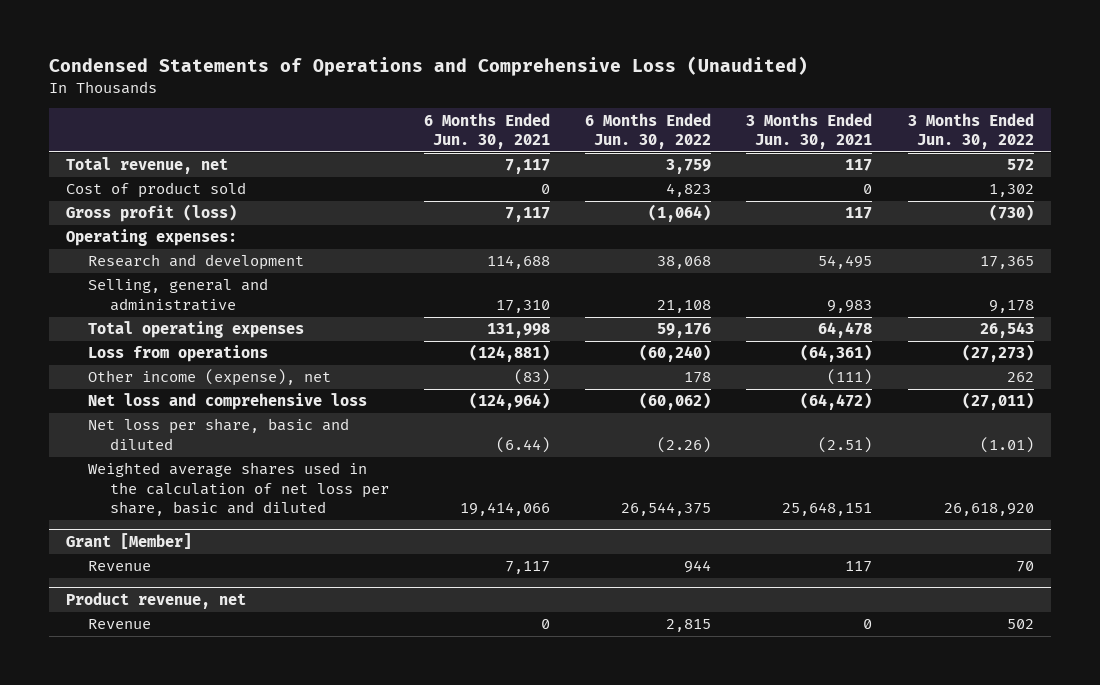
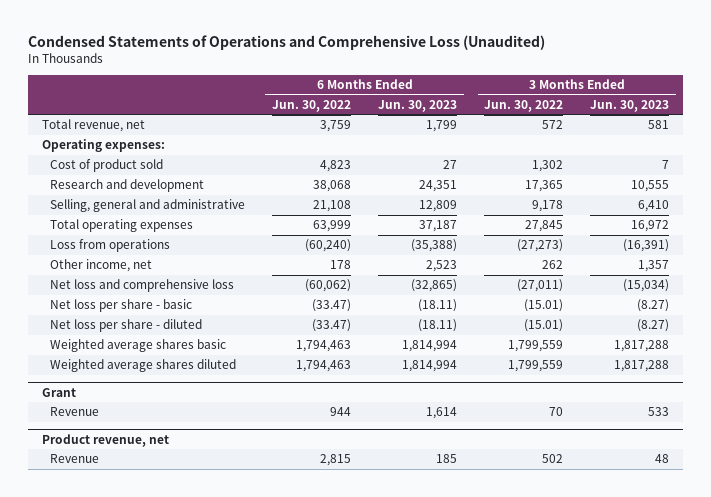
- | 6 Months Ended Jun. 30, 2021 | 6 Months Ended Jun. 30, 2022 | 3 Months Ended Jun. 30, 2021 | 3 Months Ended Jun. 30, 2022
+ | 6 Months Ended Jun. 30, 2022 | 6 Months Ended Jun. 30, 2023 | 3 Months Ended Jun. 30, 2022 | 3 Months Ended Jun. 30, 2023
- Gross profit (loss) | 7,117 | (1,064) | 117 | (730)
moved down: Cost of product sold | 4,823 | 27 | 1,302 | 7
- Total operating expenses | 131,998 | 59,176 | 64,478 | 26,543
+ Total operating expenses | 63,999 | 37,187 | 27,845 | 16,972
- Other income (expense), net | (83) | 178 | (111) | 262
+ Other income, net | 178 | 2,523 | 262 | 1,357
- Net loss per share, basic and diluted | (6.44) | (2.26) | (2.51) | (1.01)
- Weighted average shares used in the calculation of net loss per share, basic and diluted | 19,414,066 | 26,544,375 | 25,648,151 | 26,618,920
- Grant [Member]
+ Net loss per share - basic | (33.47) | (18.11) | (15.01) | (8.27)
+ Net loss per share - diluted | (33.47) | (18.11) | (15.01) | (8.27)
+ Weighted average shares basic | 1,794,463 | 1,814,994 | 1,799,559 | 1,817,288
+ Weighted average shares diluted | 1,794,463 | 1,814,994 | 1,799,559 | 1,817,288
+ Grant

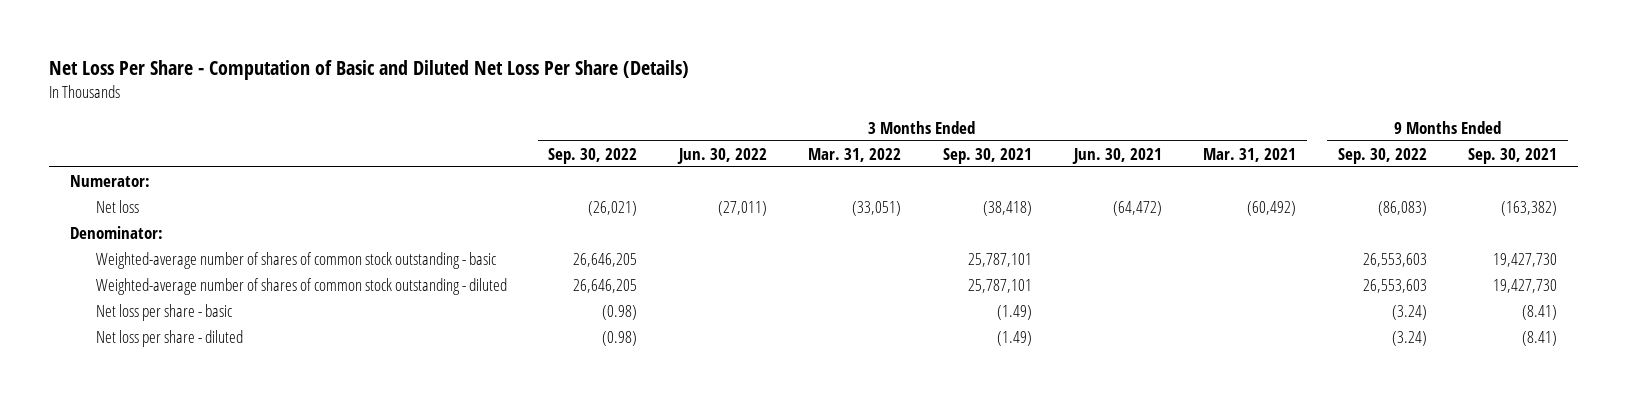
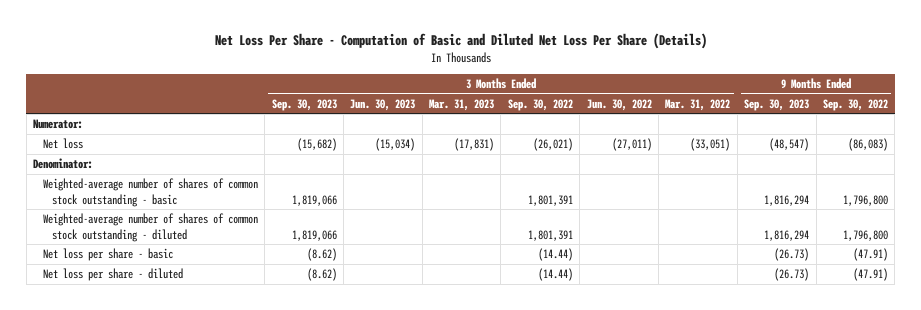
- | 3 Months Ended Sep. 30, 2022 | 3 Months Ended Jun. 30, 2022 | 3 Months Ended Mar. 31, 2022 | 3 Months Ended Sep. 30, 2021 | 3 Months Ended Jun. 30, 2021 | 3 Months Ended Mar. 31, 2021 | 9 Months Ended Sep. 30, 2022 | 9 Months Ended Sep. 30, 2021
+ | 3 Months Ended Sep. 30, 2023 | 3 Months Ended Jun. 30, 2023 | 3 Months Ended Mar. 31, 2023 | 3 Months Ended Sep. 30, 2022 | 3 Months Ended Jun. 30, 2022 | 3 Months Ended Mar. 31, 2022 | 9 Months Ended Sep. 30, 2023 | 9 Months Ended Sep. 30, 2022
- Weighted-average number of shares of common stock outstanding - basic | 26,646,205 | | | 25,787,101 | | | 26,553,603 | 19,427,730
- Weighted-average number of shares of common stock outstanding - diluted | 26,646,205 | | | 25,787,101 | | | 26,553,603 | 19,427,730
- Net loss per share - basic | (0.98) | | | (1.49) | | | (3.24) | (8.41)
- Net loss per share - diluted | (0.98) | | | (1.49) | | | (3.24) | (8.41)
+ Weighted-average number of shares of common stock outstanding - basic | 1,819,066 | | | 1,801,391 | | | 1,816,294 | 1,796,800
+ Weighted-average number of shares of common stock outstanding - diluted | 1,819,066 | | | 1,801,391 | | | 1,816,294 | 1,796,800
+ Net loss per share - basic | (8.62) | | | (14.44) | | | (26.73) | (47.91)
+ Net loss per share - diluted | (8.62) | | | (14.44) | | | (26.73) | (47.91)

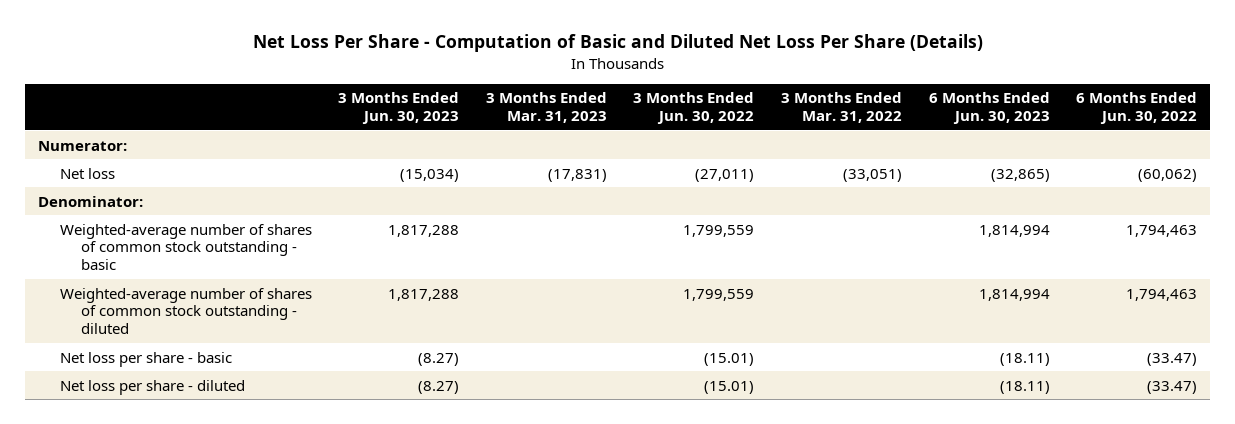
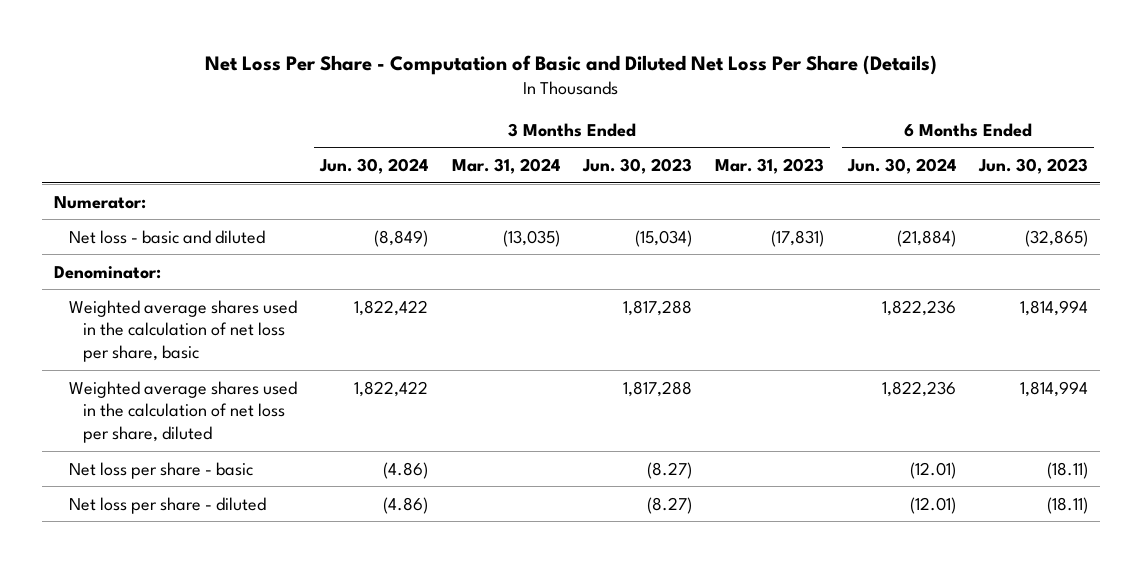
- | 3 Months Ended Jun. 30, 2023 | 3 Months Ended Mar. 31, 2023 | 3 Months Ended Jun. 30, 2022 | 3 Months Ended Mar. 31, 2022 | 6 Months Ended Jun. 30, 2023 | 6 Months Ended Jun. 30, 2022
+ | 3 Months Ended Jun. 30, 2024 | 3 Months Ended Mar. 31, 2024 | 3 Months Ended Jun. 30, 2023 | 3 Months Ended Mar. 31, 2023 | 6 Months Ended Jun. 30, 2024 | 6 Months Ended Jun. 30, 2023
- Net loss | (15,034) | (17,831) | (27,011) | (33,051) | (32,865) | (60,062)
+ Net loss - basic and diluted | (8,849) | (13,035) | (15,034) | (17,831) | (21,884) | (32,865)
- Weighted-average number of shares of common stock outstanding - basic | 1,817,288 | | 1,799,559 | | 1,814,994 | 1,794,463
- Weighted-average number of shares of common stock outstanding - diluted | 1,817,288 | | 1,799,559 | | 1,814,994 | 1,794,463
+ Weighted average shares used in the calculation of net loss per share, basic | 1,822,422 | | 1,817,288 | | 1,822,236 | 1,814,994
+ Weighted average shares used in the calculation of net loss per share, diluted | 1,822,422 | | 1,817,288 | | 1,822,236 | 1,814,994

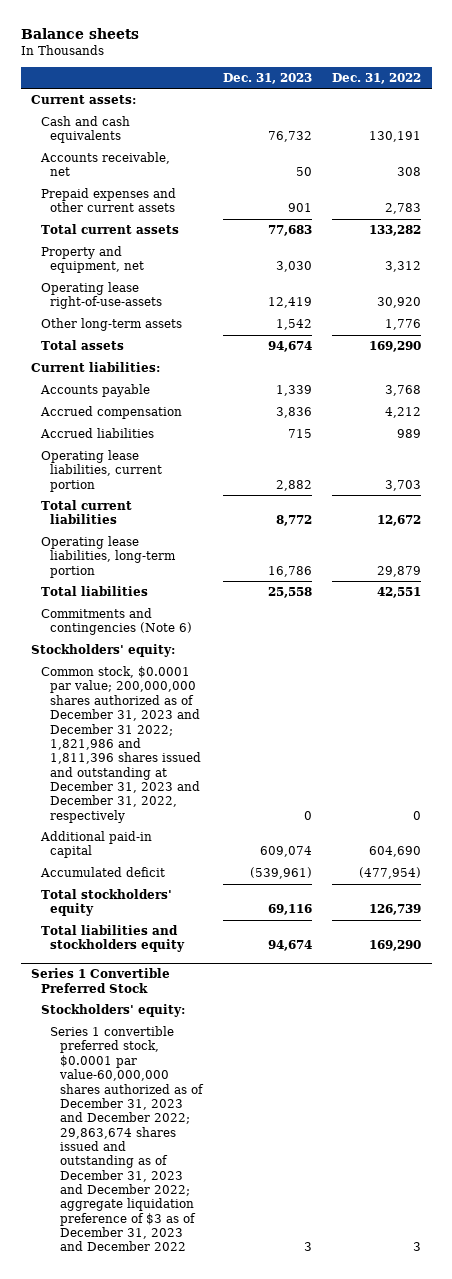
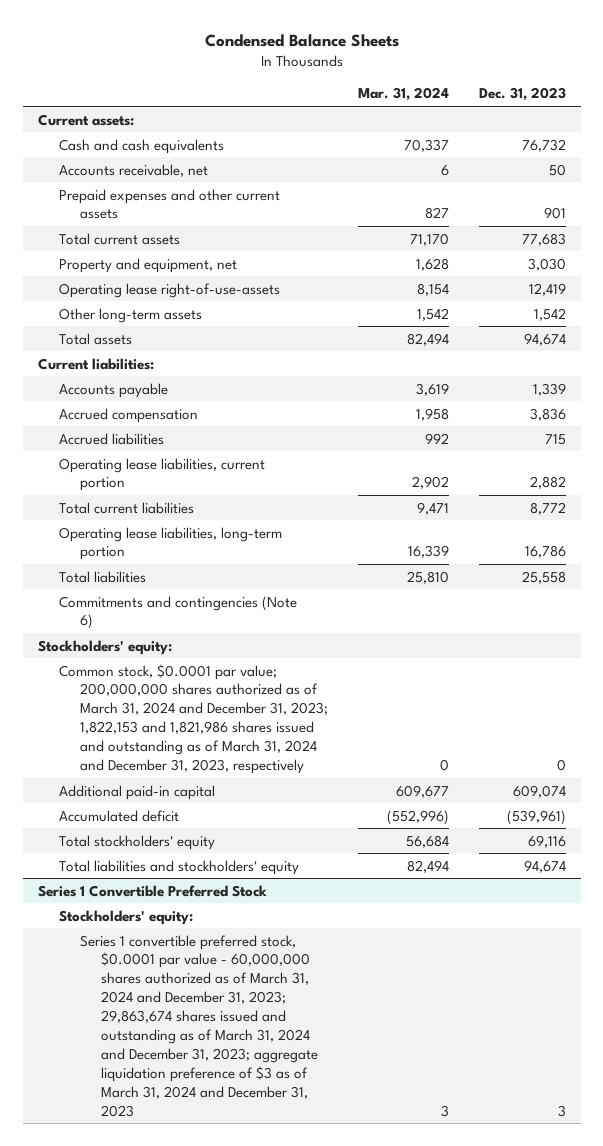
- Balance sheets
+ Condensed Balance Sheets
- | Dec. 31, 2023 | Dec. 31, 2022
+ | Mar. 31, 2024 | Dec. 31, 2023
- Common stock, $0.0001 par value; 200,000,000 shares authorized as of December 31, 2023 and December 31 2022; 1,821,986 and 1,811,396 shares issued and outstanding at December 31, 2023 and December 31, 2022, respectively | 0 | 0
+ Common stock, $0.0001 par value; 200,000,000 shares authorized as of March 31, 2024 and December 31, 2023; 1,822,153 and 1,821,986 shares issued and outstanding as of March 31, 2024 and December 31, 2023, respectively | 0 | 0
- Total liabilities and stockholders equity | 94,674 | 169,290
+ Total liabilities and stockholders' equity | 82,494 | 94,674
@ Series 1 Convertible Preferred Stock
- Series 1 convertible preferred stock, $0.0001 par value-60,000,000 shares authorized as of December 31, 2023 and December 2022; 29,863,674 shares issued and outstanding as of December 31, 2023 and December 2022; aggregate liquidation preference of $3 as of December 31, 2023 and December 2022 | 3 | 3
+ Series 1 convertible preferred stock, $0.0001 par value - 60,000,000 shares authorized as of March 31, 2024 and December 31, 2023; 29,863,674 shares issued and outstanding as of March 31, 2024 and December 31, 2023; aggregate liquidation preference of $3 as of March 31, 2024 and December 31, 2023 | 3 | 3

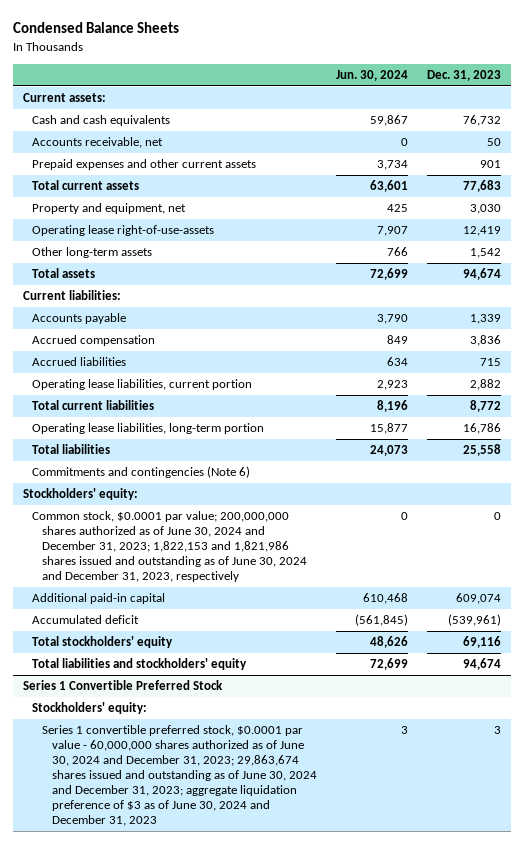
- | Mar. 31, 2024 | Dec. 31, 2023
+ | Jun. 30, 2024 | Dec. 31, 2023
- Common stock, $0.0001 par value; 200,000,000 shares authorized as of March 31, 2024 and December 31, 2023; 1,822,153 and 1,821,986 shares issued and outstanding as of March 31, 2024 and December 31, 2023, respectively | 0 | 0
+ Common stock, $0.0001 par value; 200,000,000 shares authorized as of June 30, 2024 and December 31, 2023; 1,822,153 and 1,821,986 shares issued and outstanding as of June 30, 2024 and December 31, 2023, respectively | 0 | 0
@ Series 1 Convertible Preferred Stock
- Series 1 convertible preferred stock, $0.0001 par value - 60,000,000 shares authorized as of March 31, 2024 and December 31, 2023; 29,863,674 shares issued and outstanding as of March 31, 2024 and December 31, 2023; aggregate liquidation preference of $3 as of March 31, 2024 and December 31, 2023 | 3 | 3
+ Series 1 convertible preferred stock, $0.0001 par value - 60,000,000 shares authorized as of June 30, 2024 and December 31, 2023; 29,863,674 shares issued and outstanding as of June 30, 2024 and December 31, 2023; aggregate liquidation preference of $3 as of June 30, 2024 and December 31, 2023 | 3 | 3

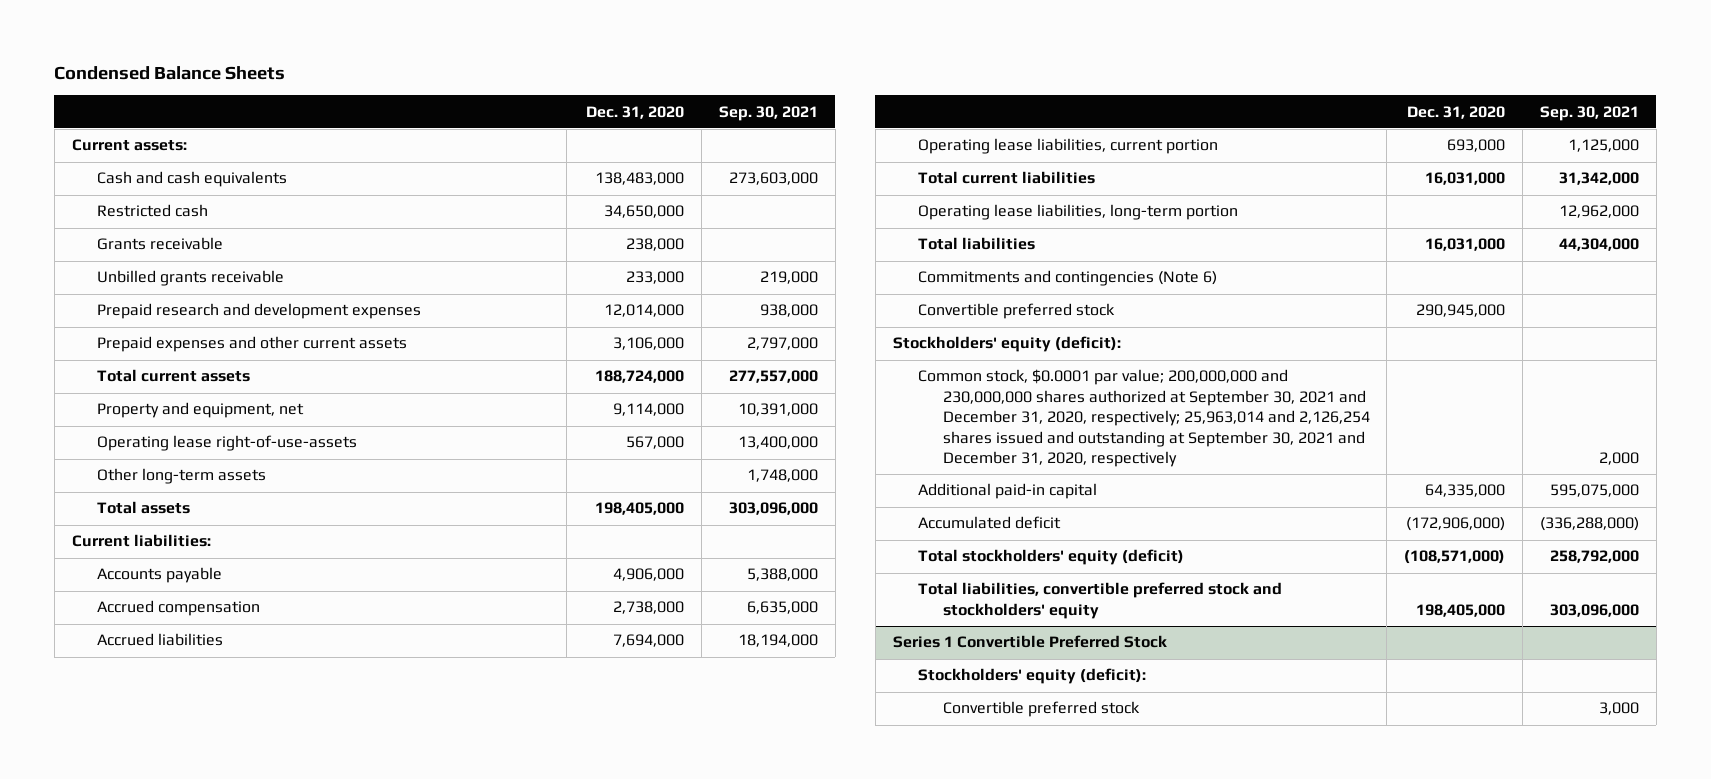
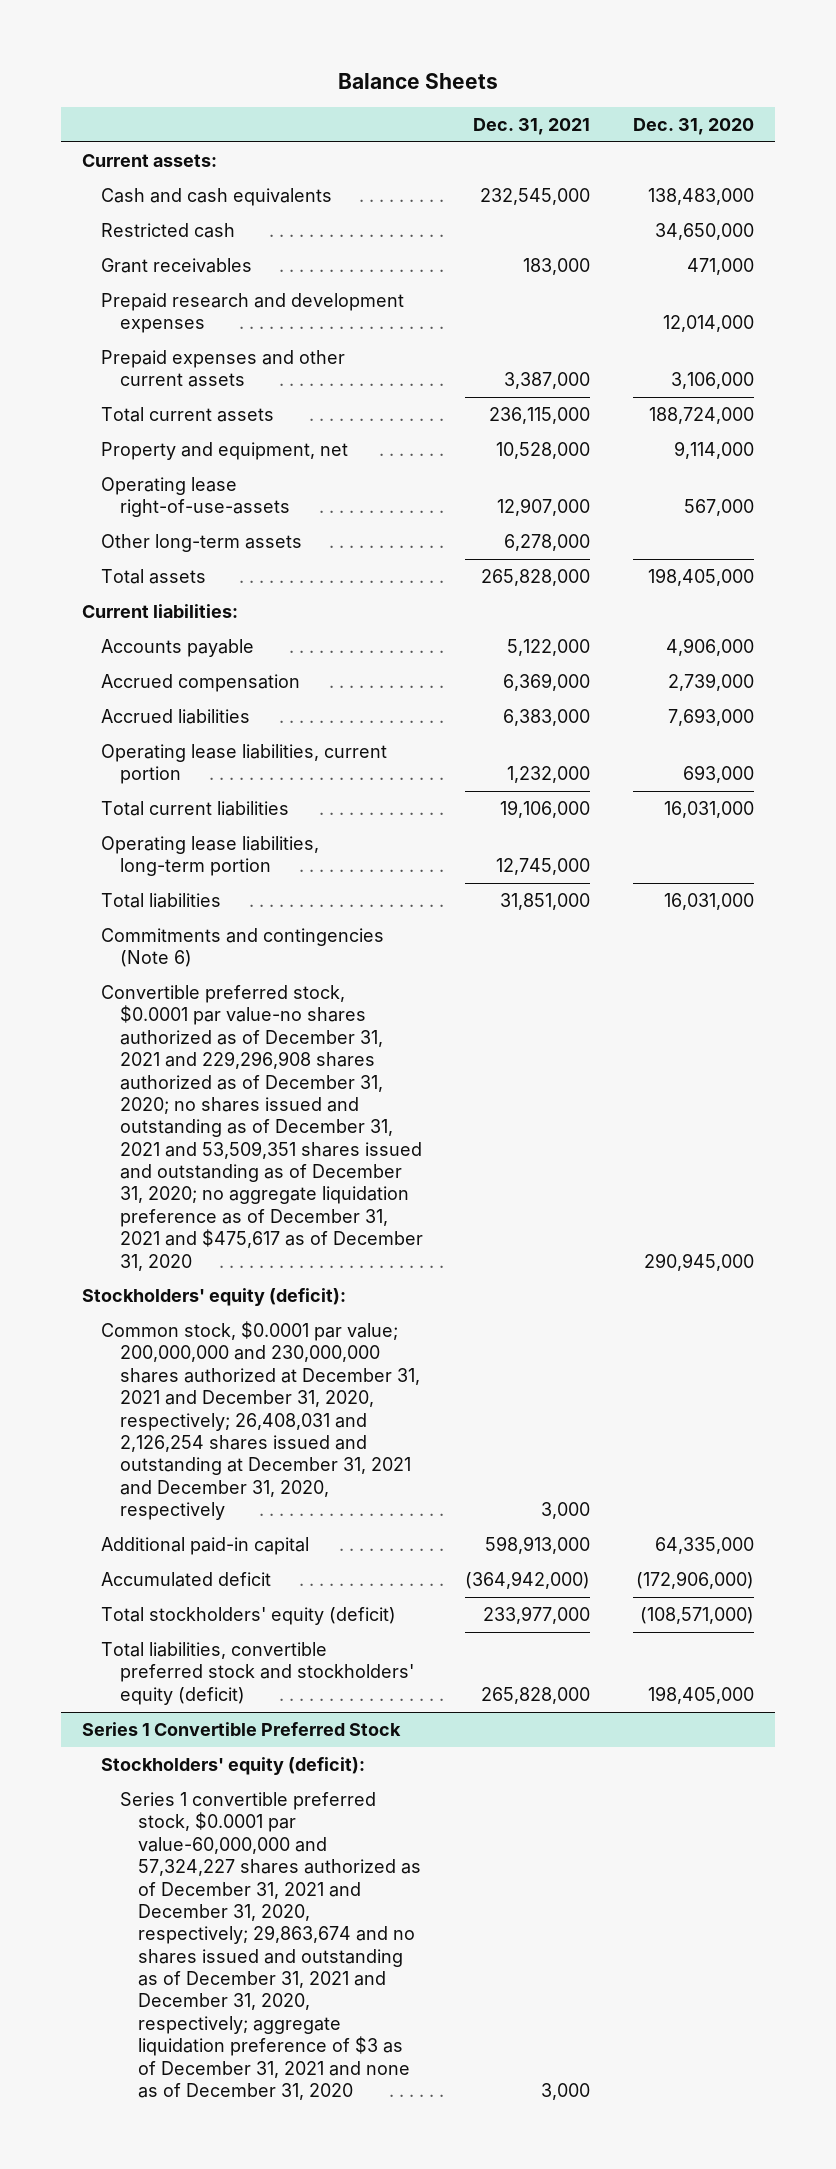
- Condensed Balance Sheets
+ Balance Sheets
- | Dec. 31, 2020 | Sep. 30, 2021
+ | Dec. 31, 2021 | Dec. 31, 2020
- Grants receivable | 238,000 |
- Unbilled grants receivable | 233,000 | 219,000
+ Grant receivables | 183,000 | 471,000
- Accrued compensation | 2,738,000 | 6,635,000
- Accrued liabilities | 7,694,000 | 18,194,000
+ Accrued compensation | 6,369,000 | 2,739,000
+ Accrued liabilities | 6,383,000 | 7,693,000
- Convertible preferred stock | 290,945,000 |
+ Convertible preferred stock, $0.0001 par value-no shares authorized as of December 31, 2021 and 229,296,908 shares authorized as of December 31, 2020; no shares issued and outstanding as of December 31, 2021 and 53,509,351 shares issued and outstanding as of December 31, 2020; no aggregate liquidation preference as of December 31, 2021 and $475,617 as of December 31, 2020 | | 290,945,000
- Common stock, $0.0001 par value; 200,000,000 and 230,000,000 shares authorized at September 30, 2021 and December 31, 2020, respectively; 25,963,014 and 2,126,254 shares issued and outstanding at September 30, 2021 and December 31, 2020, respectively | | 2,000
+ Common stock, $0.0001 par value; 200,000,000 and 230,000,000 shares authorized at December 31, 2021 and December 31, 2020, respectively; 26,408,031 and 2,126,254 shares issued and outstanding at December 31, 2021 and December 31, 2020, respectively | 3,000 |
- Total liabilities, convertible preferred stock and stockholders' equity | 198,405,000 | 303,096,000
+ Total liabilities, convertible preferred stock and stockholders' equity (deficit) | 265,828,000 | 198,405,000
@ Series 1 Convertible Preferred Stock
- Convertible preferred stock | | 3,000
+ Series 1 convertible preferred stock, $0.0001 par value-60,000,000 and 57,324,227 shares authorized as of December 31, 2021 and December 31, 2020, respectively; 29,863,674 and no shares issued and outstanding as of December 31, 2021 and December 31, 2020, respectively; aggregate liquidation preference of $3 as of December 31, 2021 and none as of December 31, 2020 | 3,000 |

